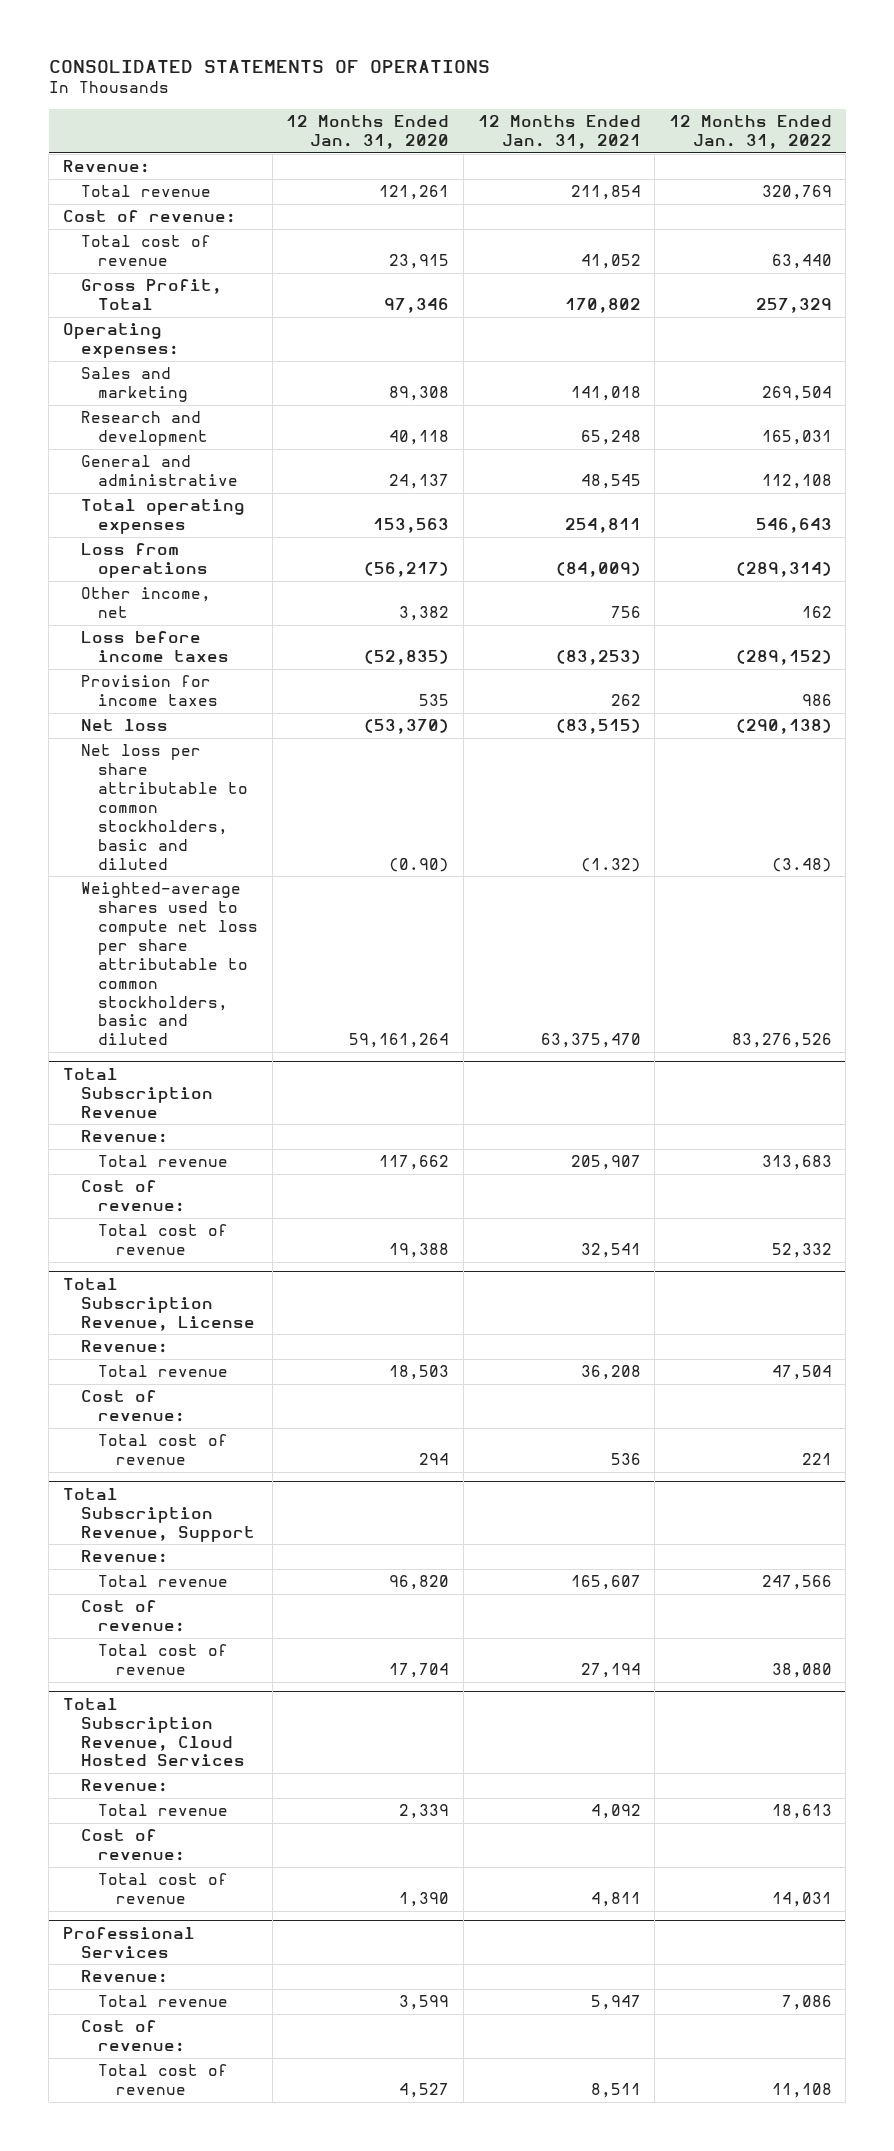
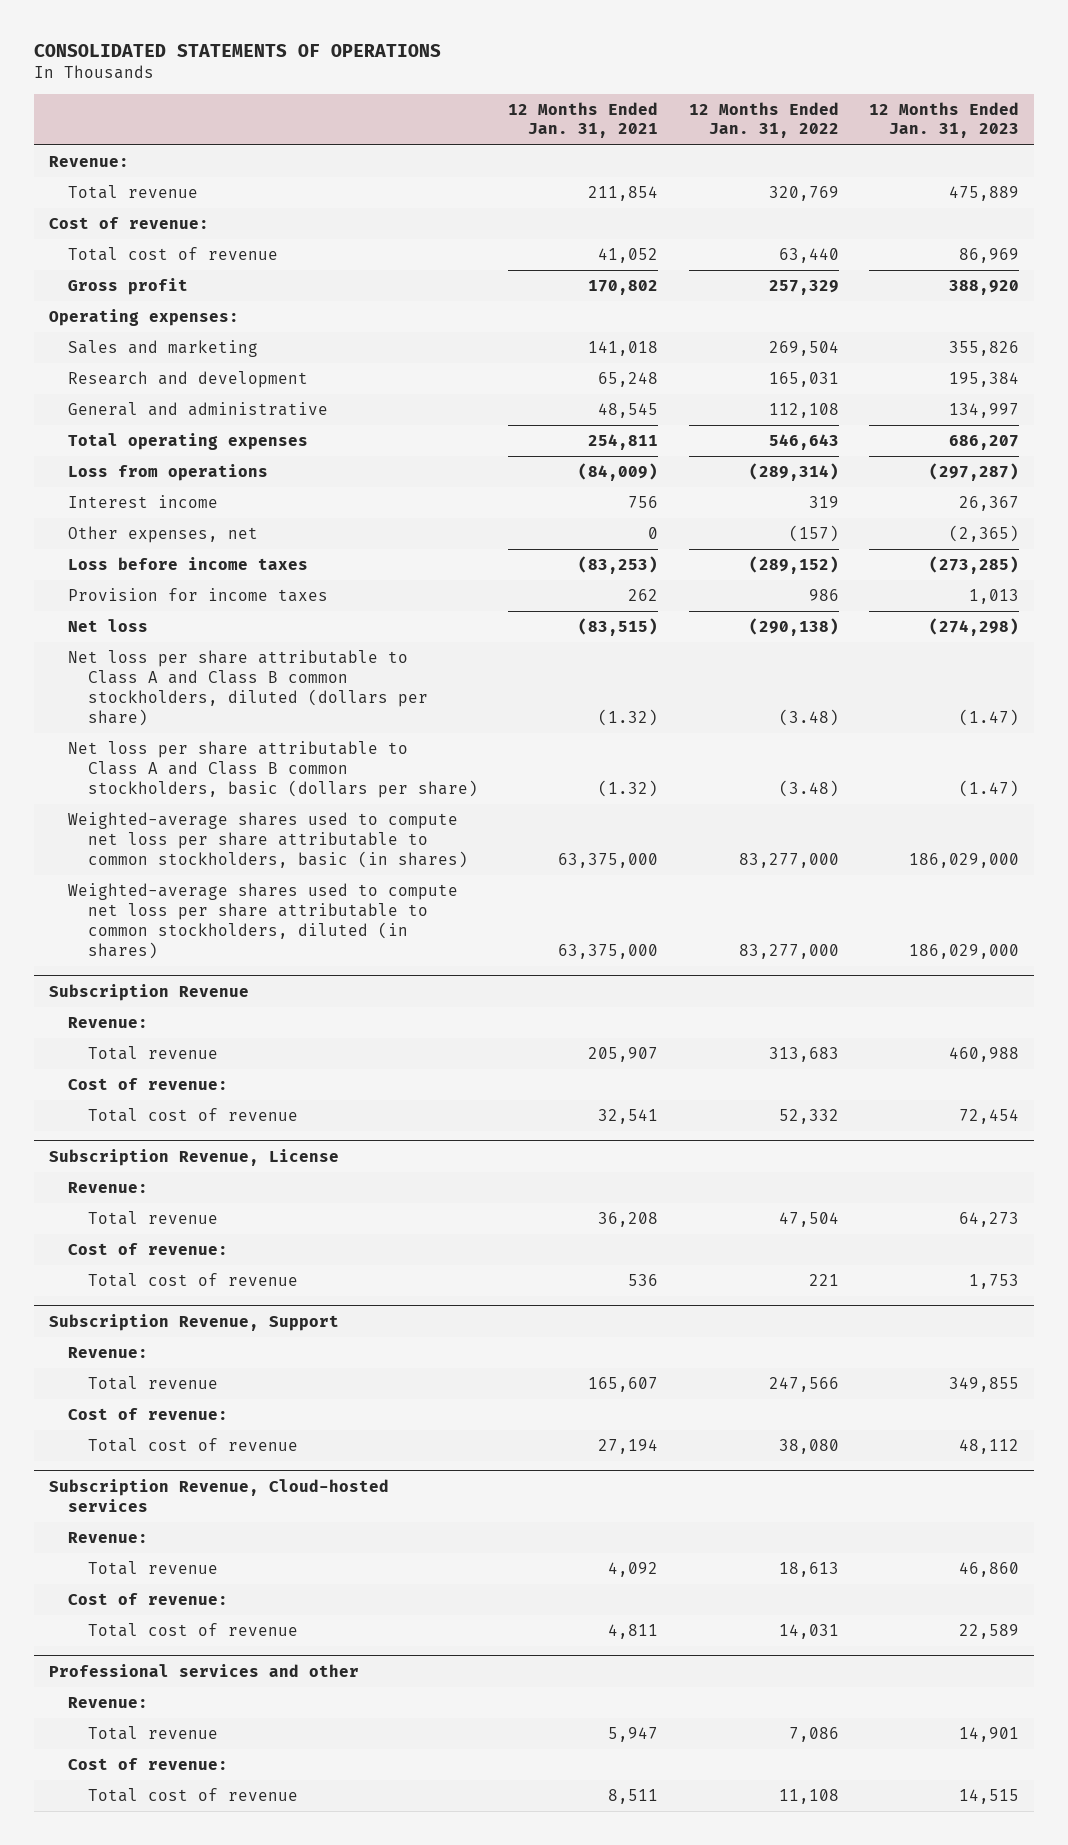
- | 12 Months Ended Jan. 31, 2020 | 12 Months Ended Jan. 31, 2021 | 12 Months Ended Jan. 31, 2022
+ | 12 Months Ended Jan. 31, 2021 | 12 Months Ended Jan. 31, 2022 | 12 Months Ended Jan. 31, 2023
- Gross Profit, Total | 97,346 | 170,802 | 257,329
+ Gross profit | 170,802 | 257,329 | 388,920
- Other income, net | 3,382 | 756 | 162
+ Interest income | 756 | 319 | 26,367
+ Other expenses, net | 0 | (157) | (2,365)
- Net loss per share attributable to common stockholders, basic and diluted | (0.90) | (1.32) | (3.48)
- Weighted-average shares used to compute net loss per share attributable to common stockholders, basic and diluted | 59,161,264 | 63,375,470 | 83,276,526
- Total Subscription Revenue
+ Net loss per share attributable to Class A and Class B common stockholders, diluted (dollars per share) | (1.32) | (3.48) | (1.47)
+ Net loss per share attributable to Class A and Class B common stockholders, basic (dollars per share) | (1.32) | (3.48) | (1.47)
+ Weighted-average shares used to compute net loss per share attributable to common stockholders, basic (in shares) | 63,375,000 | 83,277,000 | 186,029,000
+ Weighted-average shares used to compute net loss per share attributable to common stockholders, diluted (in shares) | 63,375,000 | 83,277,000 | 186,029,000
+ Subscription Revenue
- Total Subscription Revenue, License
+ Subscription Revenue, License
- Total Subscription Revenue, Support
+ Subscription Revenue, Support
- Total Subscription Revenue, Cloud Hosted Services
+ Subscription Revenue, Cloud-hosted services
- Professional Services
+ Professional services and other

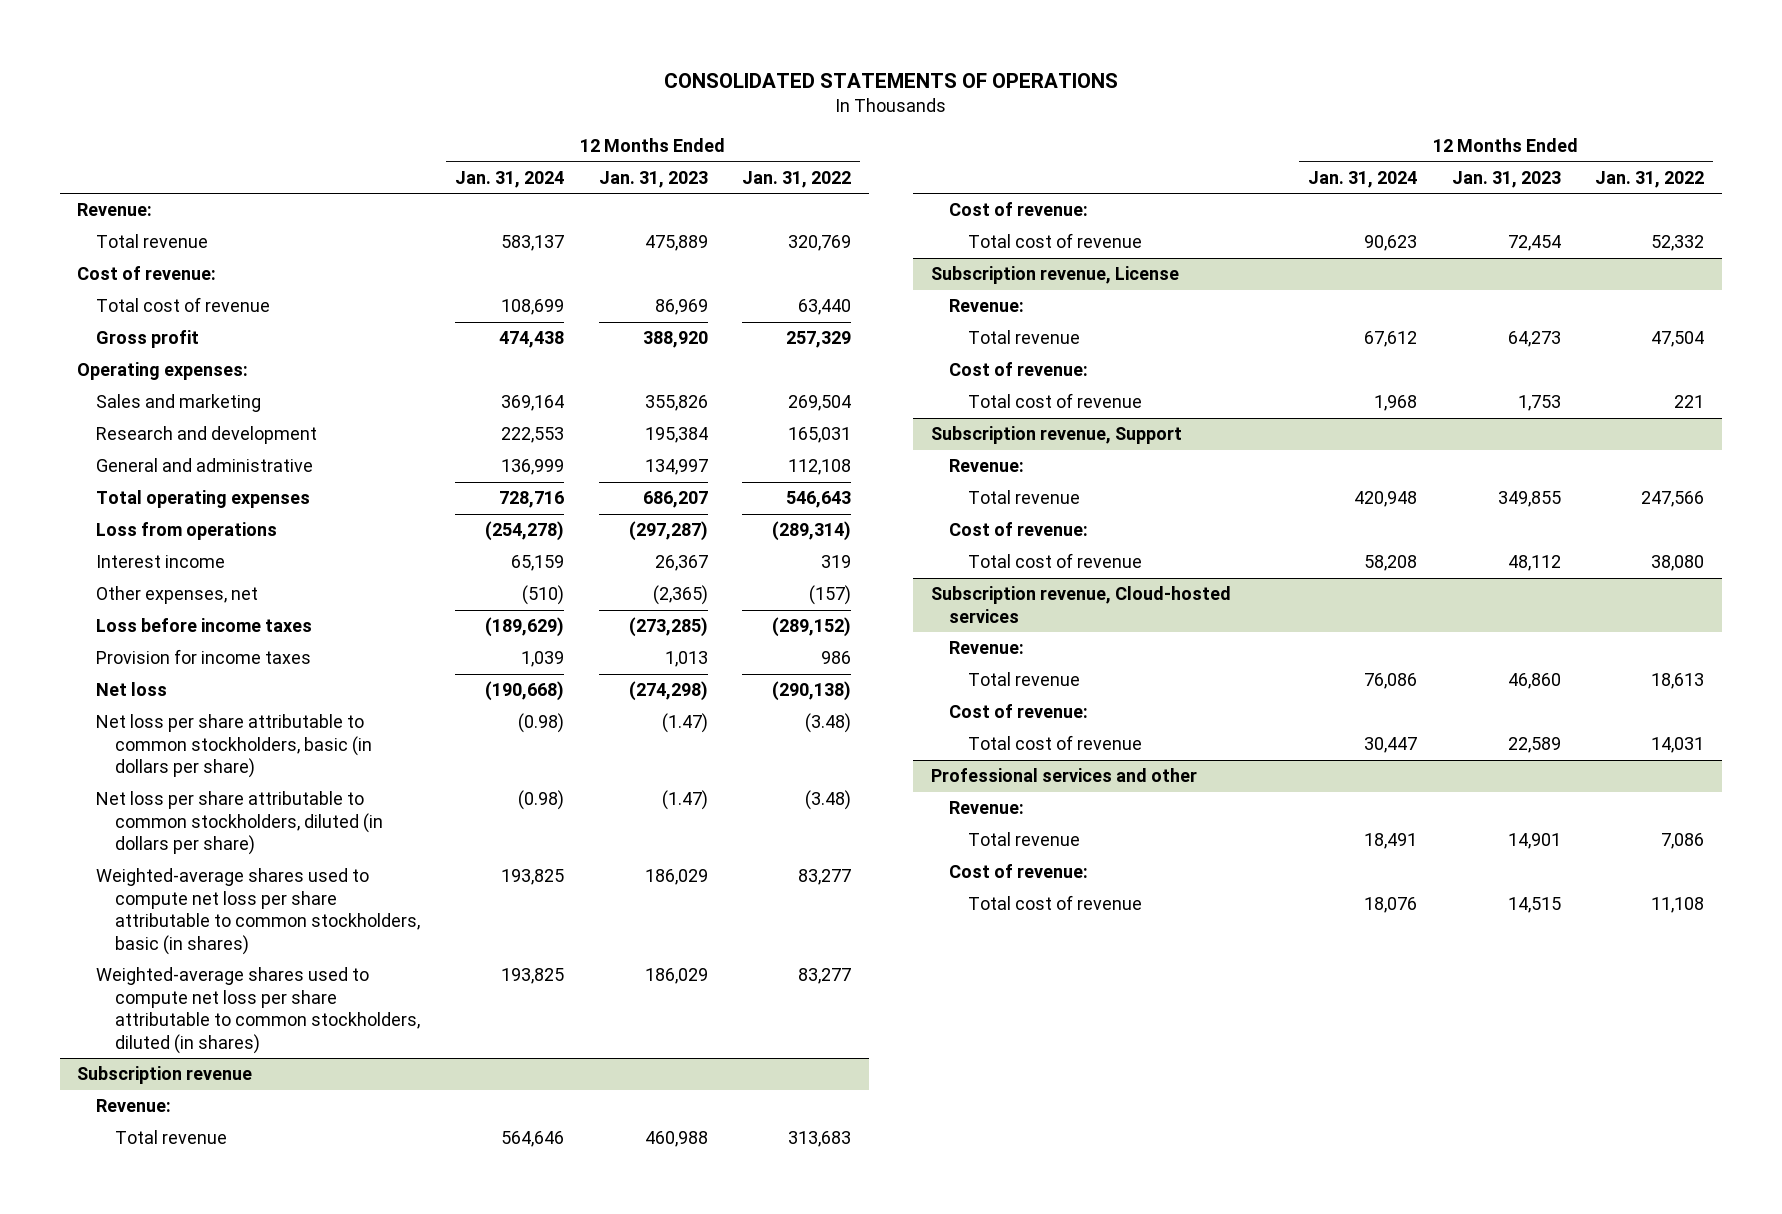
- | 12 Months Ended Jan. 31, 2021 | 12 Months Ended Jan. 31, 2022 | 12 Months Ended Jan. 31, 2023
+ | 12 Months Ended Jan. 31, 2024 | 12 Months Ended Jan. 31, 2023 | 12 Months Ended Jan. 31, 2022
- Net loss per share attributable to Class A and Class B common stockholders, diluted (dollars per share) | (1.32) | (3.48) | (1.47)
- Net loss per share attributable to Class A and Class B common stockholders, basic (dollars per share) | (1.32) | (3.48) | (1.47)
- Weighted-average shares used to compute net loss per share attributable to common stockholders, basic (in shares) | 63,375,000 | 83,277,000 | 186,029,000
- Weighted-average shares used to compute net loss per share attributable to common stockholders, diluted (in shares) | 63,375,000 | 83,277,000 | 186,029,000
- Subscription Revenue
+ Net loss per share attributable to common stockholders, basic (in dollars per share) | (0.98) | (1.47) | (3.48)
+ Net loss per share attributable to common stockholders, diluted (in dollars per share) | (0.98) | (1.47) | (3.48)
+ Weighted-average shares used to compute net loss per share attributable to common stockholders, basic (in shares) | 193,825 | 186,029 | 83,277
+ Weighted-average shares used to compute net loss per share attributable to common stockholders, diluted (in shares) | 193,825 | 186,029 | 83,277
+ Subscription revenue
- Subscription Revenue, License
+ Subscription revenue, License
- Subscription Revenue, Support
+ Subscription revenue, Support
- Subscription Revenue, Cloud-hosted services
+ Subscription revenue, Cloud-hosted services

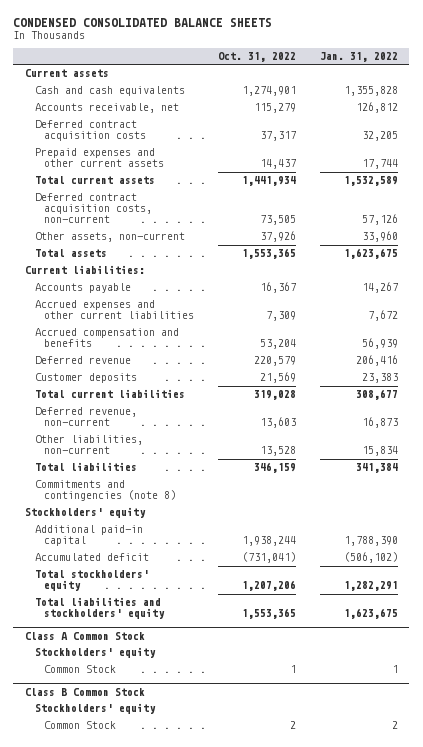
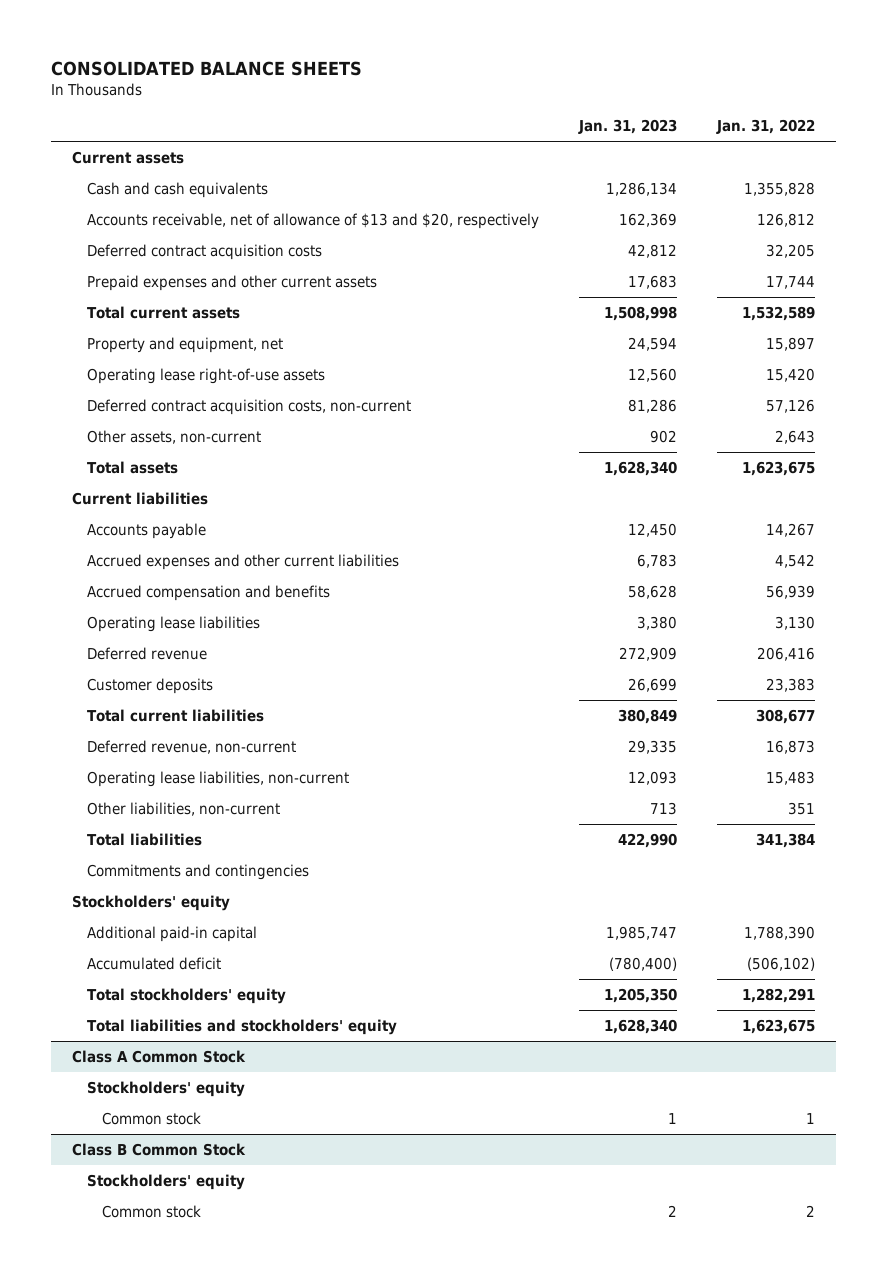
- CONDENSED CONSOLIDATED BALANCE SHEETS
+ CONSOLIDATED BALANCE SHEETS
- | Oct. 31, 2022 | Jan. 31, 2022
+ | Jan. 31, 2023 | Jan. 31, 2022
- Accounts receivable, net | 115,279 | 126,812
+ Accounts receivable, net of allowance of $13 and $20, respectively | 162,369 | 126,812
+ Property and equipment, net | 24,594 | 15,897
+ Operating lease right-of-use assets | 12,560 | 15,420
- Other assets, non-current | 37,926 | 33,960
+ Other assets, non-current | 902 | 2,643
- Current liabilities:
+ Current liabilities
- Accrued expenses and other current liabilities | 7,309 | 7,672
+ Accrued expenses and other current liabilities | 6,783 | 4,542
+ Operating lease liabilities | 3,380 | 3,130
- Other liabilities, non-current | 13,528 | 15,834
+ Operating lease liabilities, non-current | 12,093 | 15,483
+ Other liabilities, non-current | 713 | 351
- Commitments and contingencies (note 8)
+ Commitments and contingencies
@ Class A Common Stock
- Common Stock | 1 | 1
+ Common stock | 1 | 1
@ Class B Common Stock
- Common Stock | 2 | 2
+ Common stock | 2 | 2

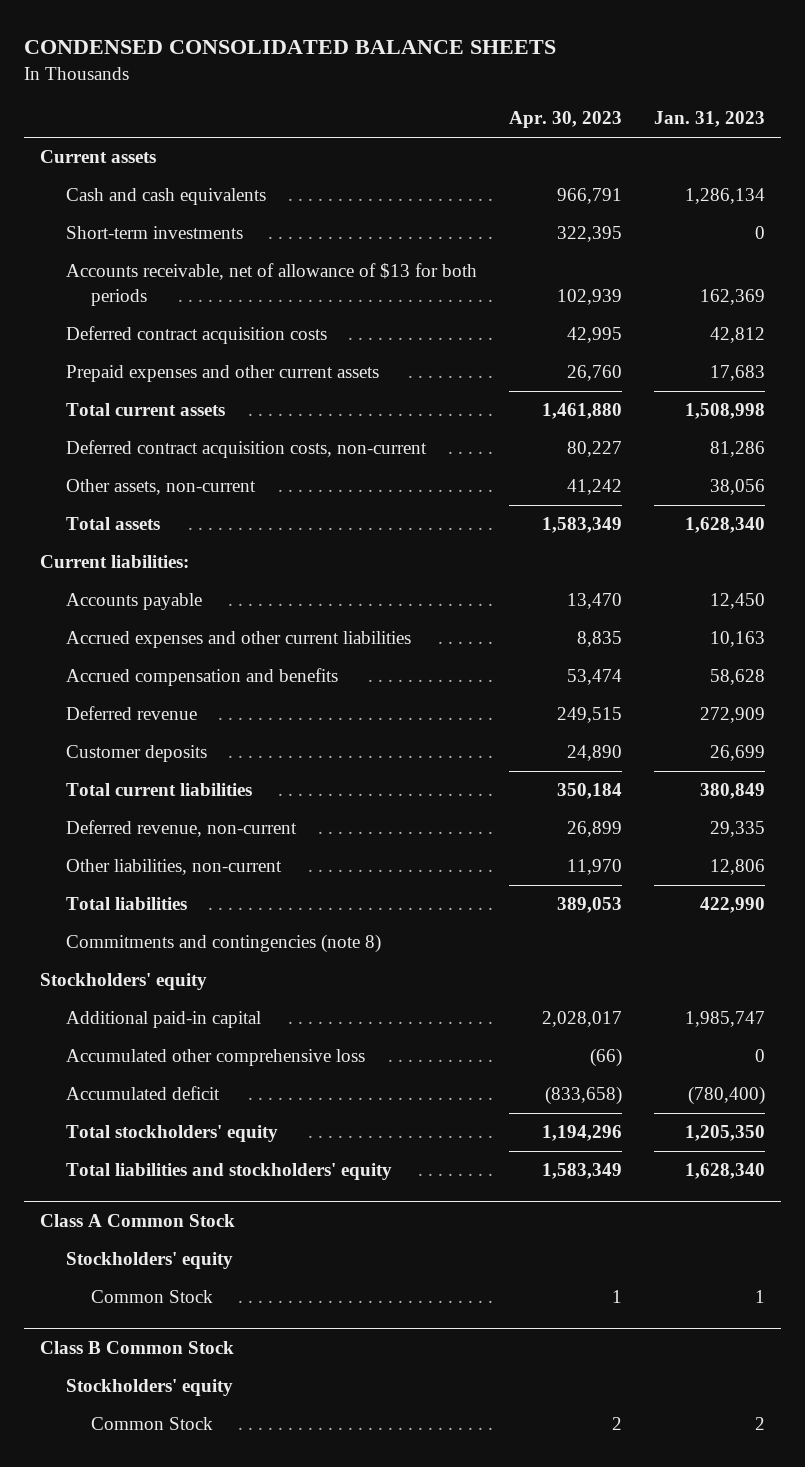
- CONSOLIDATED BALANCE SHEETS
+ CONDENSED CONSOLIDATED BALANCE SHEETS
- | Jan. 31, 2023 | Jan. 31, 2022
+ | Apr. 30, 2023 | Jan. 31, 2023
- Accounts receivable, net of allowance of $13 and $20, respectively | 162,369 | 126,812
+ Short-term investments | 322,395 | 0
+ Accounts receivable, net of allowance of $13 for both periods | 102,939 | 162,369
- Property and equipment, net | 24,594 | 15,897
- Operating lease right-of-use assets | 12,560 | 15,420
- Other assets, non-current | 902 | 2,643
+ Other assets, non-current | 41,242 | 38,056
- Current liabilities
+ Current liabilities:
- Accrued expenses and other current liabilities | 6,783 | 4,542
+ Accrued expenses and other current liabilities | 8,835 | 10,163
- Operating lease liabilities | 3,380 | 3,130
- Operating lease liabilities, non-current | 12,093 | 15,483
- Other liabilities, non-current | 713 | 351
+ Other liabilities, non-current | 11,970 | 12,806
- Commitments and contingencies
+ Commitments and contingencies (note 8)
+ Accumulated other comprehensive loss | (66) | 0
@ Class A Common Stock
- Common stock | 1 | 1
+ Common Stock | 1 | 1
@ Class B Common Stock
- Common stock | 2 | 2
+ Common Stock | 2 | 2

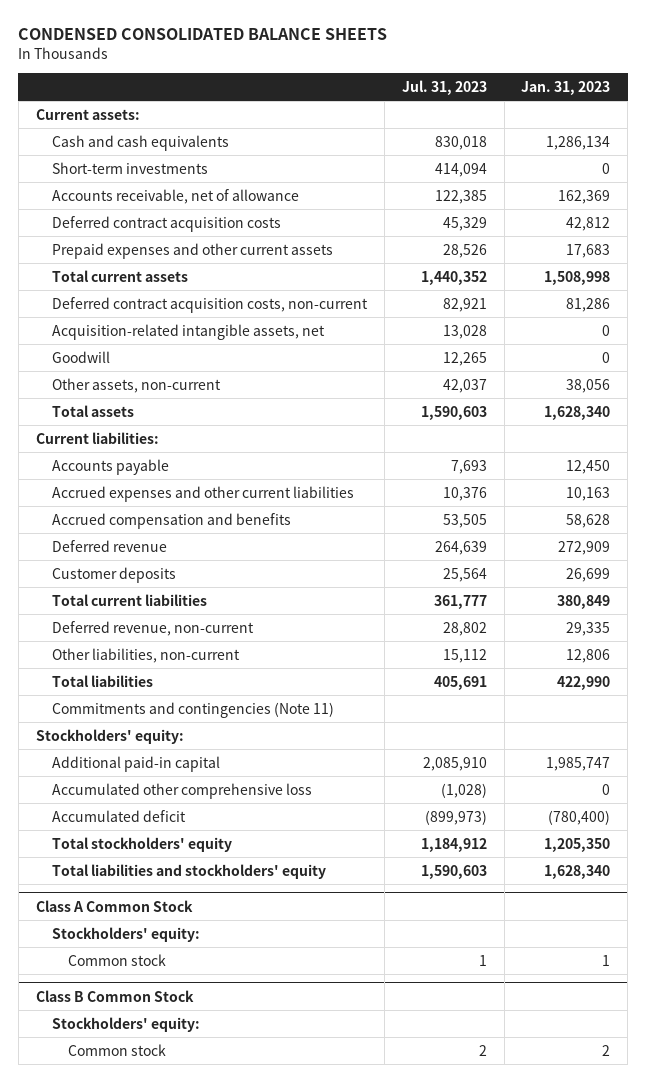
- | Apr. 30, 2023 | Jan. 31, 2023
+ | Jul. 31, 2023 | Jan. 31, 2023
- Current assets
+ Current assets:
- Accounts receivable, net of allowance of $13 for both periods | 102,939 | 162,369
+ Accounts receivable, net of allowance | 122,385 | 162,369
+ Acquisition-related intangible assets, net | 13,028 | 0
+ Goodwill | 12,265 | 0
- Commitments and contingencies (note 8)
- Stockholders' equity
+ Commitments and contingencies (Note 11)
+ Stockholders' equity:
@ Class A Common Stock
- Stockholders' equity
- Common Stock | 1 | 1
+ Stockholders' equity:
+ Common stock | 1 | 1
@ Class B Common Stock
- Stockholders' equity
- Common Stock | 2 | 2
+ Stockholders' equity:
+ Common stock | 2 | 2

